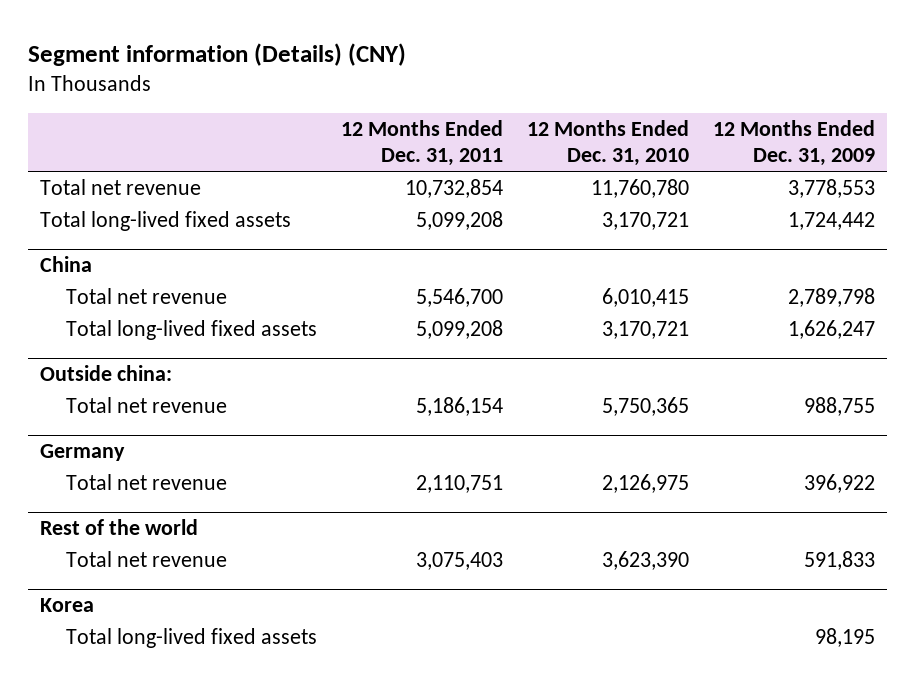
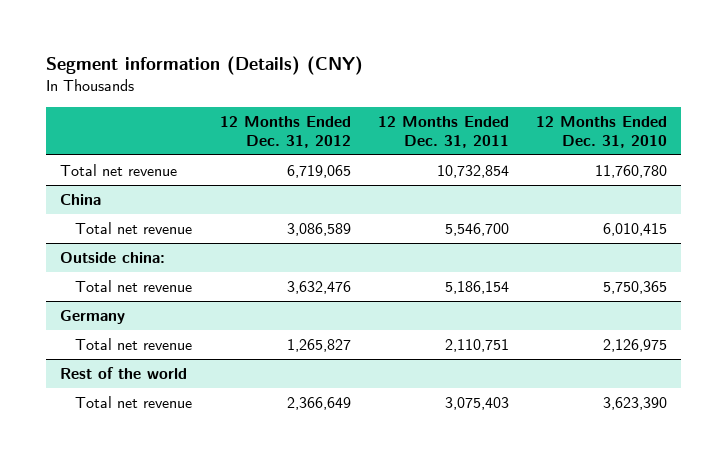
- | 12 Months Ended Dec. 31, 2011 | 12 Months Ended Dec. 31, 2010 | 12 Months Ended Dec. 31, 2009
+ | 12 Months Ended Dec. 31, 2012 | 12 Months Ended Dec. 31, 2011 | 12 Months Ended Dec. 31, 2010
- Total long-lived fixed assets | 5,099,208 | 3,170,721 | 1,724,442
@ China
- Total long-lived fixed assets | 5,099,208 | 3,170,721 | 1,626,247
- Korea
- Total long-lived fixed assets | | | 98,195

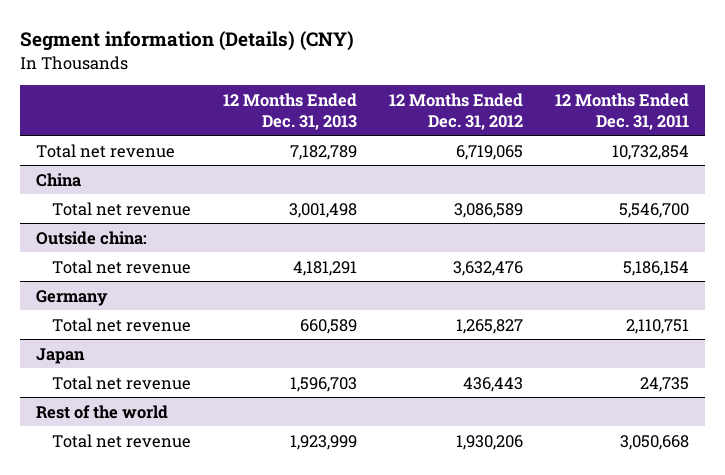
- | 12 Months Ended Dec. 31, 2012 | 12 Months Ended Dec. 31, 2011 | 12 Months Ended Dec. 31, 2010
+ | 12 Months Ended Dec. 31, 2013 | 12 Months Ended Dec. 31, 2012 | 12 Months Ended Dec. 31, 2011
+ Japan
+ Total net revenue | 1,596,703 | 436,443 | 24,735
@ Rest of the world
- Total net revenue | 2,366,649 | 3,075,403 | 3,623,390
+ Total net revenue | 1,923,999 | 1,930,206 | 3,050,668

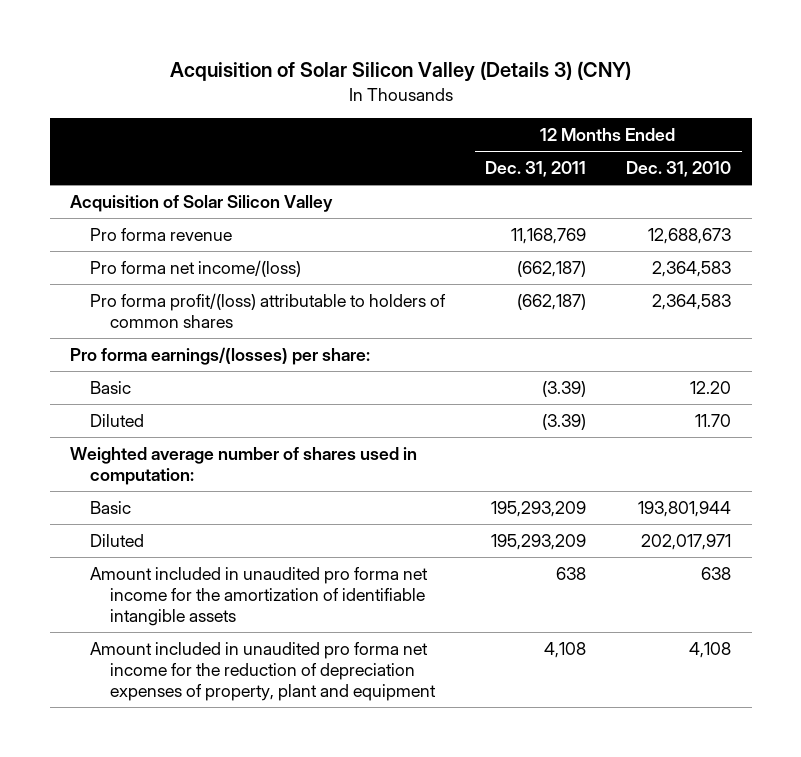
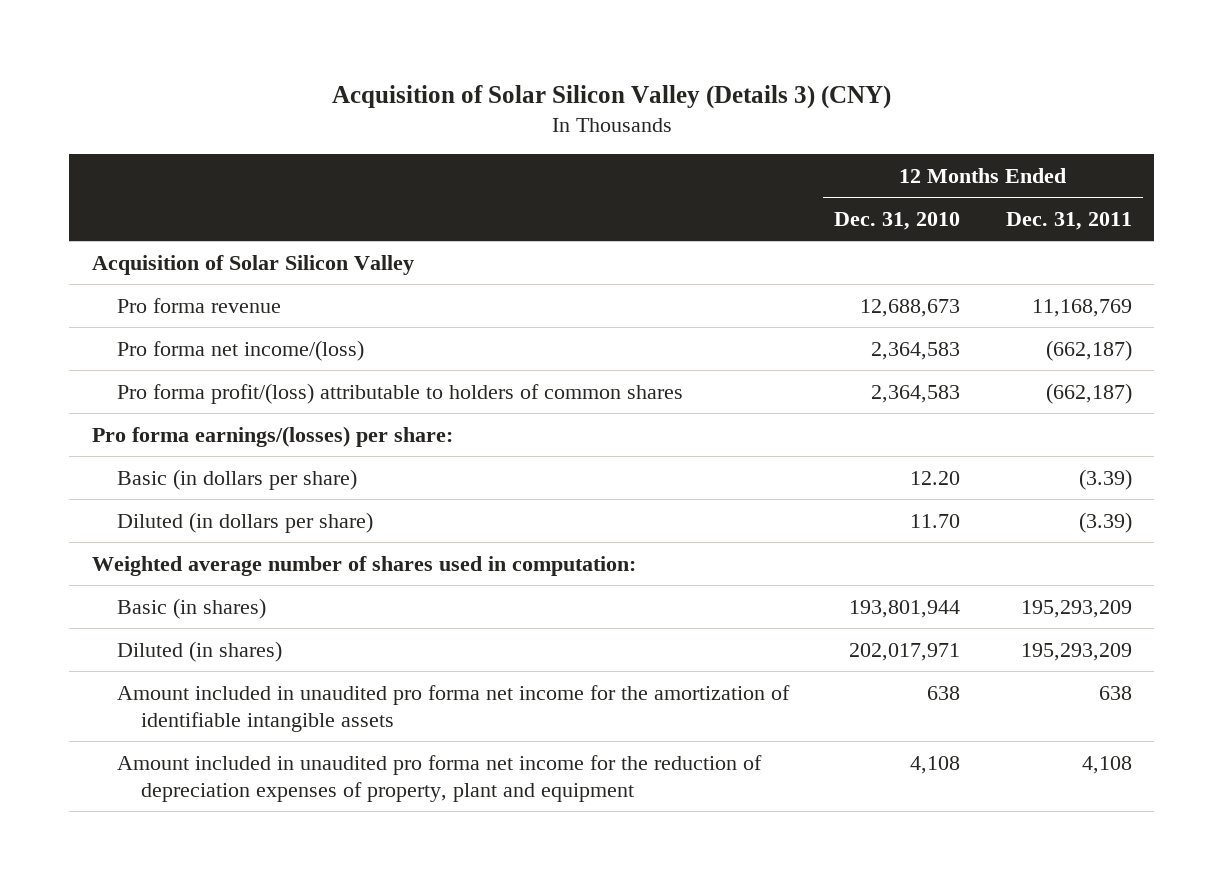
- | 12 Months Ended Dec. 31, 2011 | 12 Months Ended Dec. 31, 2010
+ | 12 Months Ended Dec. 31, 2010 | 12 Months Ended Dec. 31, 2011
- Basic | (3.39) | 12.20
- Diluted | (3.39) | 11.70
+ Basic (in dollars per share) | 12.20 | (3.39)
+ Diluted (in dollars per share) | 11.70 | (3.39)
- Basic | 195,293,209 | 193,801,944
- Diluted | 195,293,209 | 202,017,971
+ Basic (in shares) | 193,801,944 | 195,293,209
+ Diluted (in shares) | 202,017,971 | 195,293,209

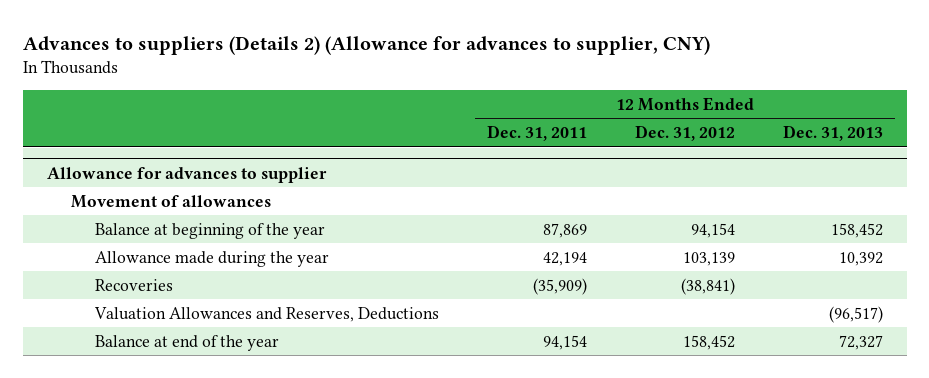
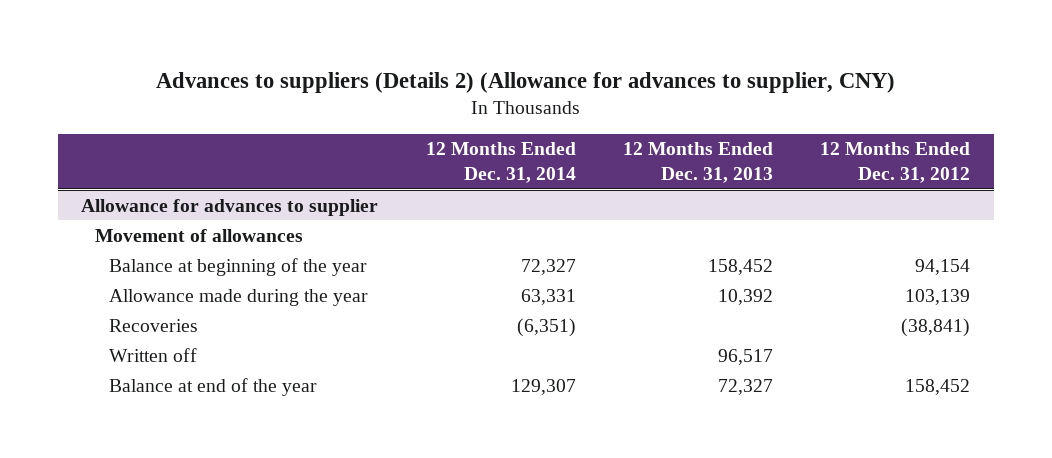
- | 12 Months Ended Dec. 31, 2011 | 12 Months Ended Dec. 31, 2012 | 12 Months Ended Dec. 31, 2013
+ | 12 Months Ended Dec. 31, 2014 | 12 Months Ended Dec. 31, 2013 | 12 Months Ended Dec. 31, 2012
@ Allowance for advances to supplier
- Valuation Allowances and Reserves, Deductions | | | (96,517)
+ Written off | | 96,517 |

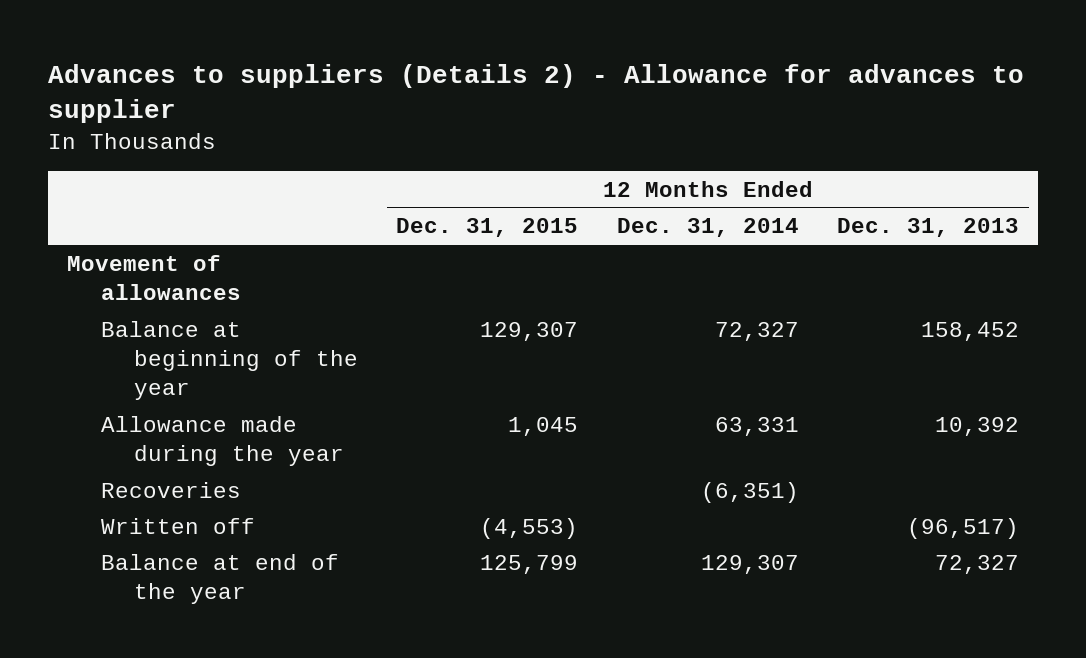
- Advances to suppliers (Details 2) (Allowance for advances to supplier, CNY)
+ Advances to suppliers (Details 2) - Allowance for advances to supplier
- | 12 Months Ended Dec. 31, 2014 | 12 Months Ended Dec. 31, 2013 | 12 Months Ended Dec. 31, 2012
+ | 12 Months Ended Dec. 31, 2015 | 12 Months Ended Dec. 31, 2014 | 12 Months Ended Dec. 31, 2013
- Allowance for advances to supplier
- Written off | | 96,517 |
+ Written off | (4,553) | | (96,517)

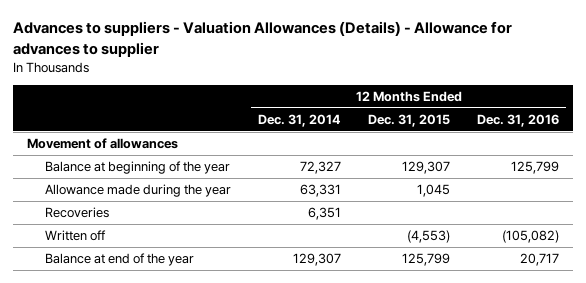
- Advances to suppliers (Details 2) - Allowance for advances to supplier
+ Advances to suppliers - Valuation Allowances (Details) - Allowance for advances to supplier
- | 12 Months Ended Dec. 31, 2015 | 12 Months Ended Dec. 31, 2014 | 12 Months Ended Dec. 31, 2013
+ | 12 Months Ended Dec. 31, 2014 | 12 Months Ended Dec. 31, 2015 | 12 Months Ended Dec. 31, 2016
- Recoveries | | (6,351) |
+ Recoveries | 6,351 | |

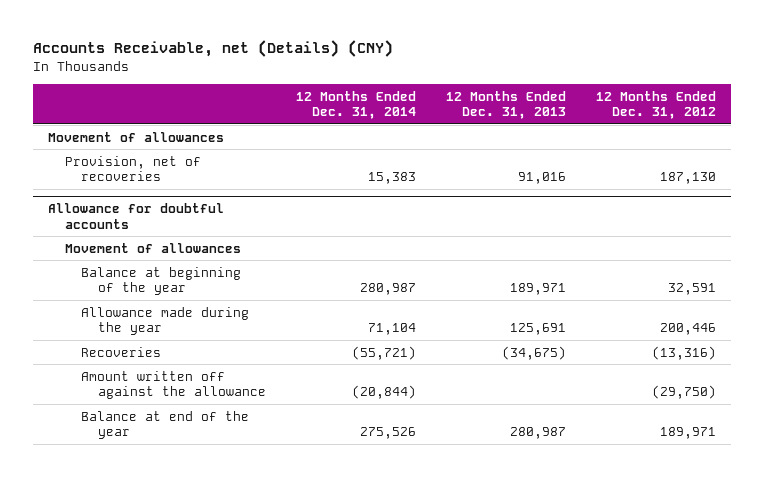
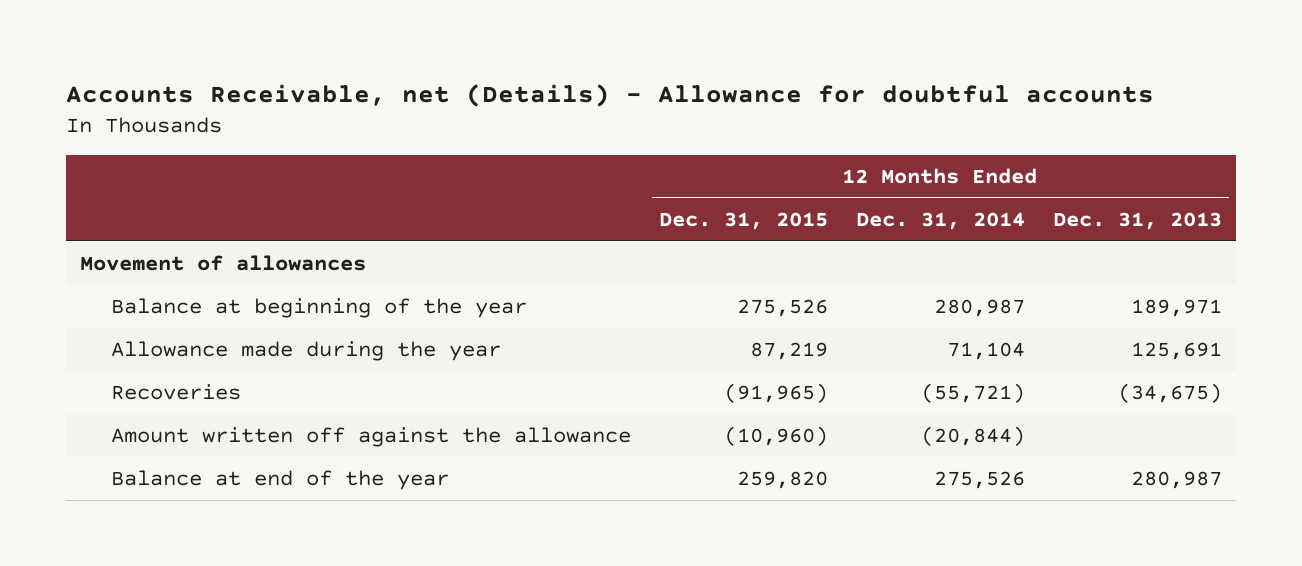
- Accounts Receivable, net (Details) (CNY)
+ Accounts Receivable, net (Details) - Allowance for doubtful accounts
- | 12 Months Ended Dec. 31, 2014 | 12 Months Ended Dec. 31, 2013 | 12 Months Ended Dec. 31, 2012
+ | 12 Months Ended Dec. 31, 2015 | 12 Months Ended Dec. 31, 2014 | 12 Months Ended Dec. 31, 2013
- Provision, net of recoveries | 15,383 | 91,016 | 187,130
- Allowance for doubtful accounts
- Movement of allowances

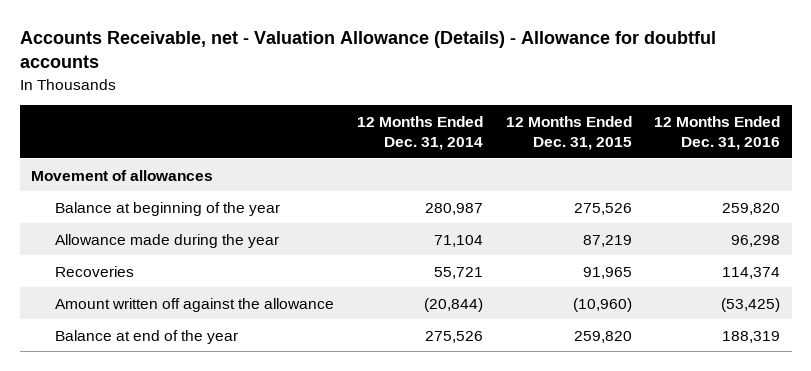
- Accounts Receivable, net (Details) - Allowance for doubtful accounts
+ Accounts Receivable, net - Valuation Allowance (Details) - Allowance for doubtful accounts
- | 12 Months Ended Dec. 31, 2015 | 12 Months Ended Dec. 31, 2014 | 12 Months Ended Dec. 31, 2013
+ | 12 Months Ended Dec. 31, 2014 | 12 Months Ended Dec. 31, 2015 | 12 Months Ended Dec. 31, 2016
- Recoveries | (91,965) | (55,721) | (34,675)
+ Recoveries | 55,721 | 91,965 | 114,374

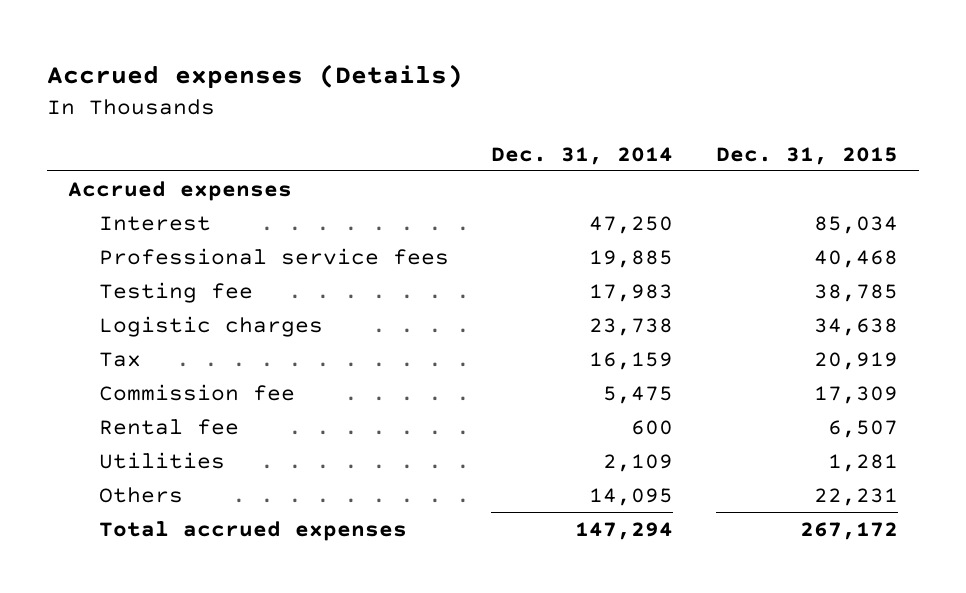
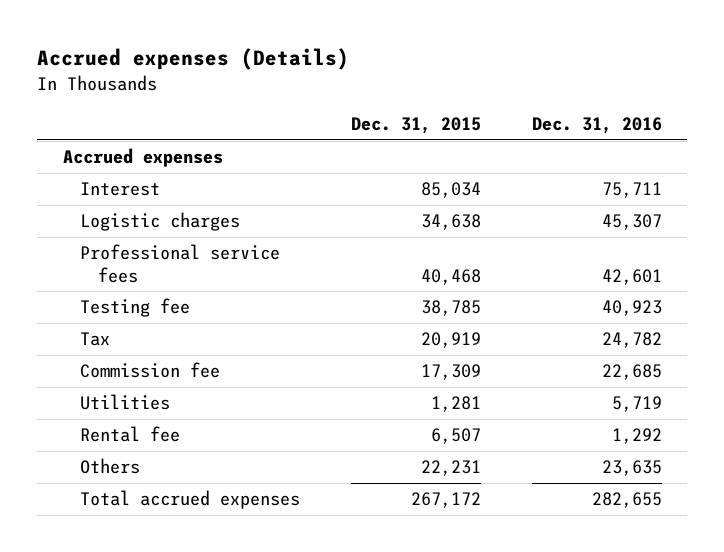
- | Dec. 31, 2014 | Dec. 31, 2015
+ | Dec. 31, 2015 | Dec. 31, 2016
moved up: Logistic charges | 34,638 | 45,307
moved down: Rental fee | 6,507 | 1,292

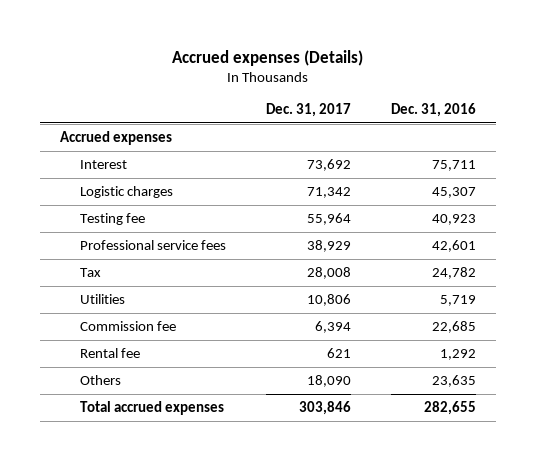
- | Dec. 31, 2015 | Dec. 31, 2016
+ | Dec. 31, 2017 | Dec. 31, 2016
moved down: Professional service fees | 38,929 | 42,601
moved down: Commission fee | 6,394 | 22,685

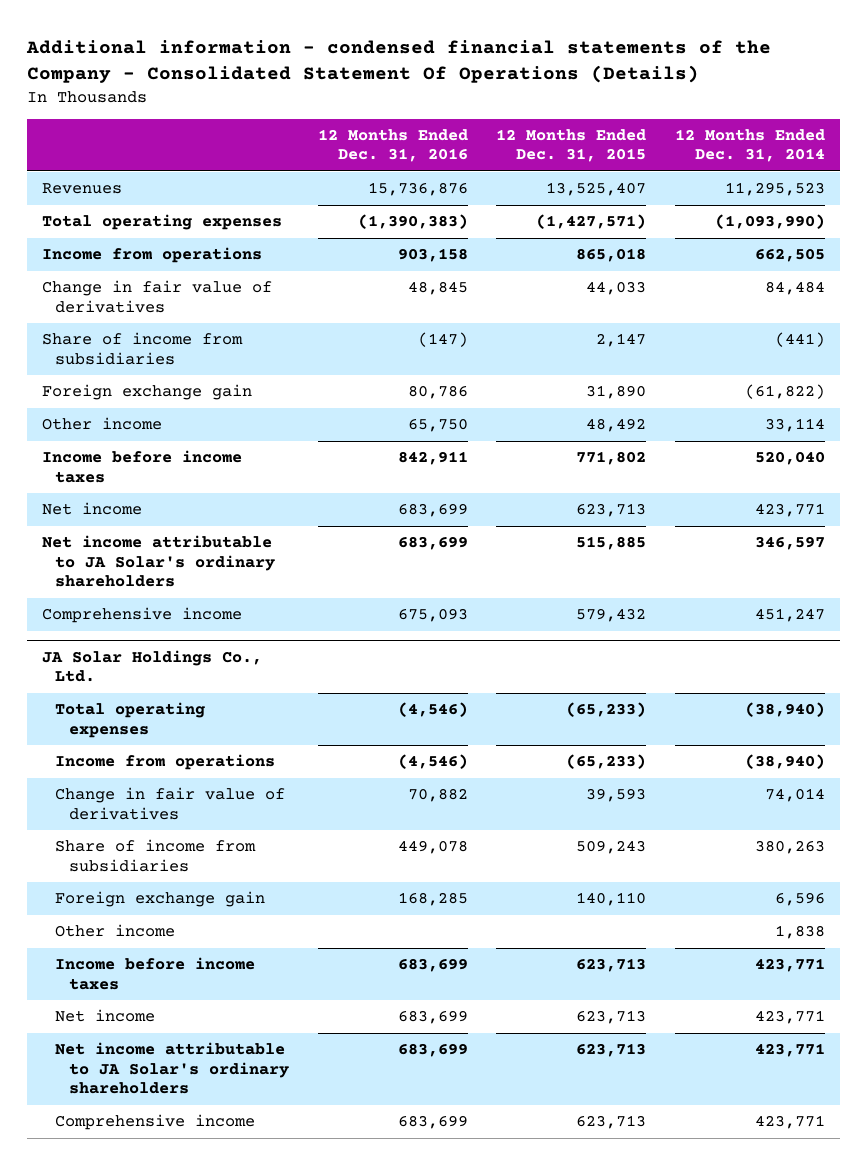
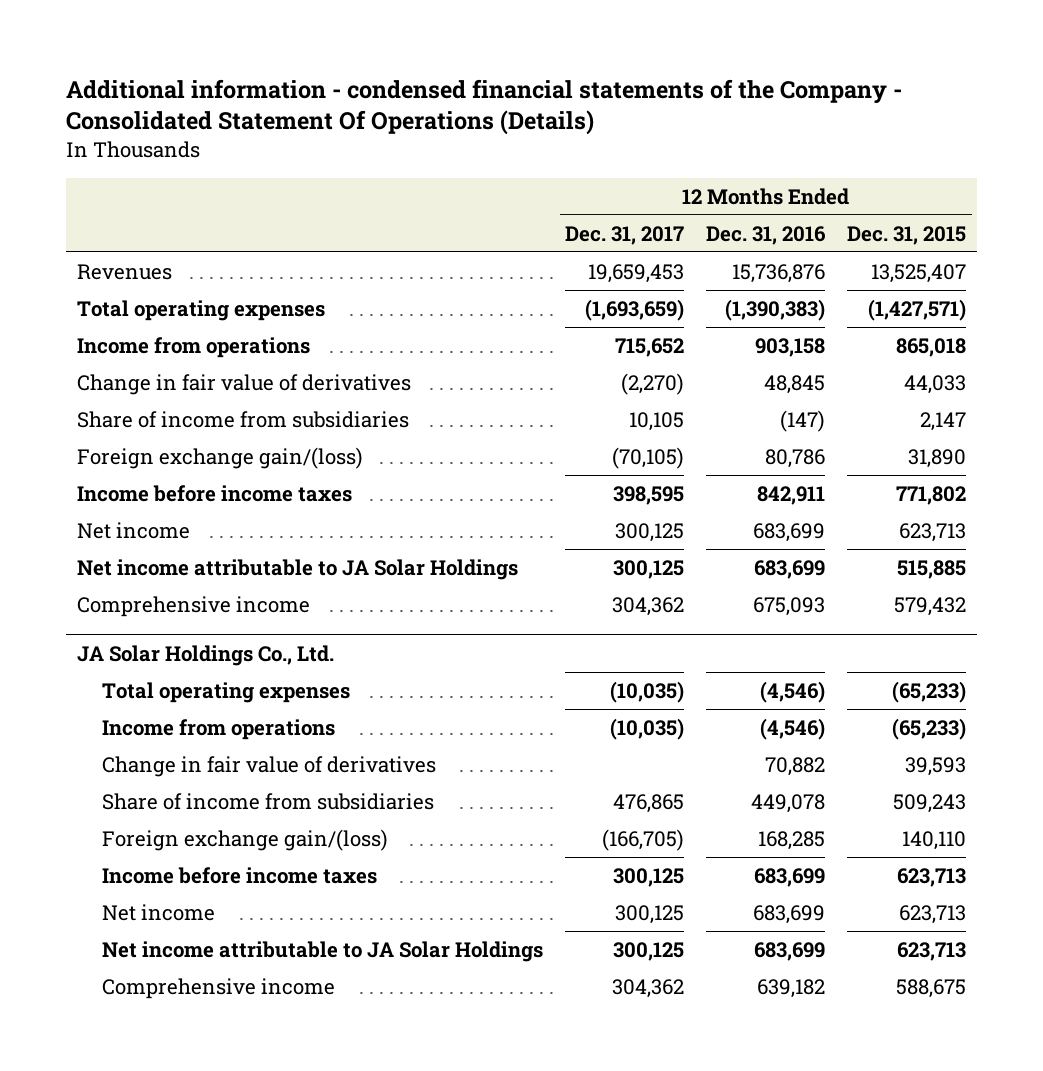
- | 12 Months Ended Dec. 31, 2016 | 12 Months Ended Dec. 31, 2015 | 12 Months Ended Dec. 31, 2014
+ | 12 Months Ended Dec. 31, 2017 | 12 Months Ended Dec. 31, 2016 | 12 Months Ended Dec. 31, 2015
- Foreign exchange gain | 80,786 | 31,890 | (61,822)
- Other income | 65,750 | 48,492 | 33,114
+ Foreign exchange gain/(loss) | (70,105) | 80,786 | 31,890
- Net income attributable to JA Solar's ordinary shareholders | 683,699 | 515,885 | 346,597
+ Net income attributable to JA Solar Holdings | 300,125 | 683,699 | 515,885
@ JA Solar Holdings Co., Ltd.
- Foreign exchange gain | 168,285 | 140,110 | 6,596
- Other income | | | 1,838
+ Foreign exchange gain/(loss) | (166,705) | 168,285 | 140,110
- Net income attributable to JA Solar's ordinary shareholders | 683,699 | 623,713 | 423,771
- Comprehensive income | 683,699 | 623,713 | 423,771
+ Net income attributable to JA Solar Holdings | 300,125 | 683,699 | 623,713
+ Comprehensive income | 304,362 | 639,182 | 588,675

